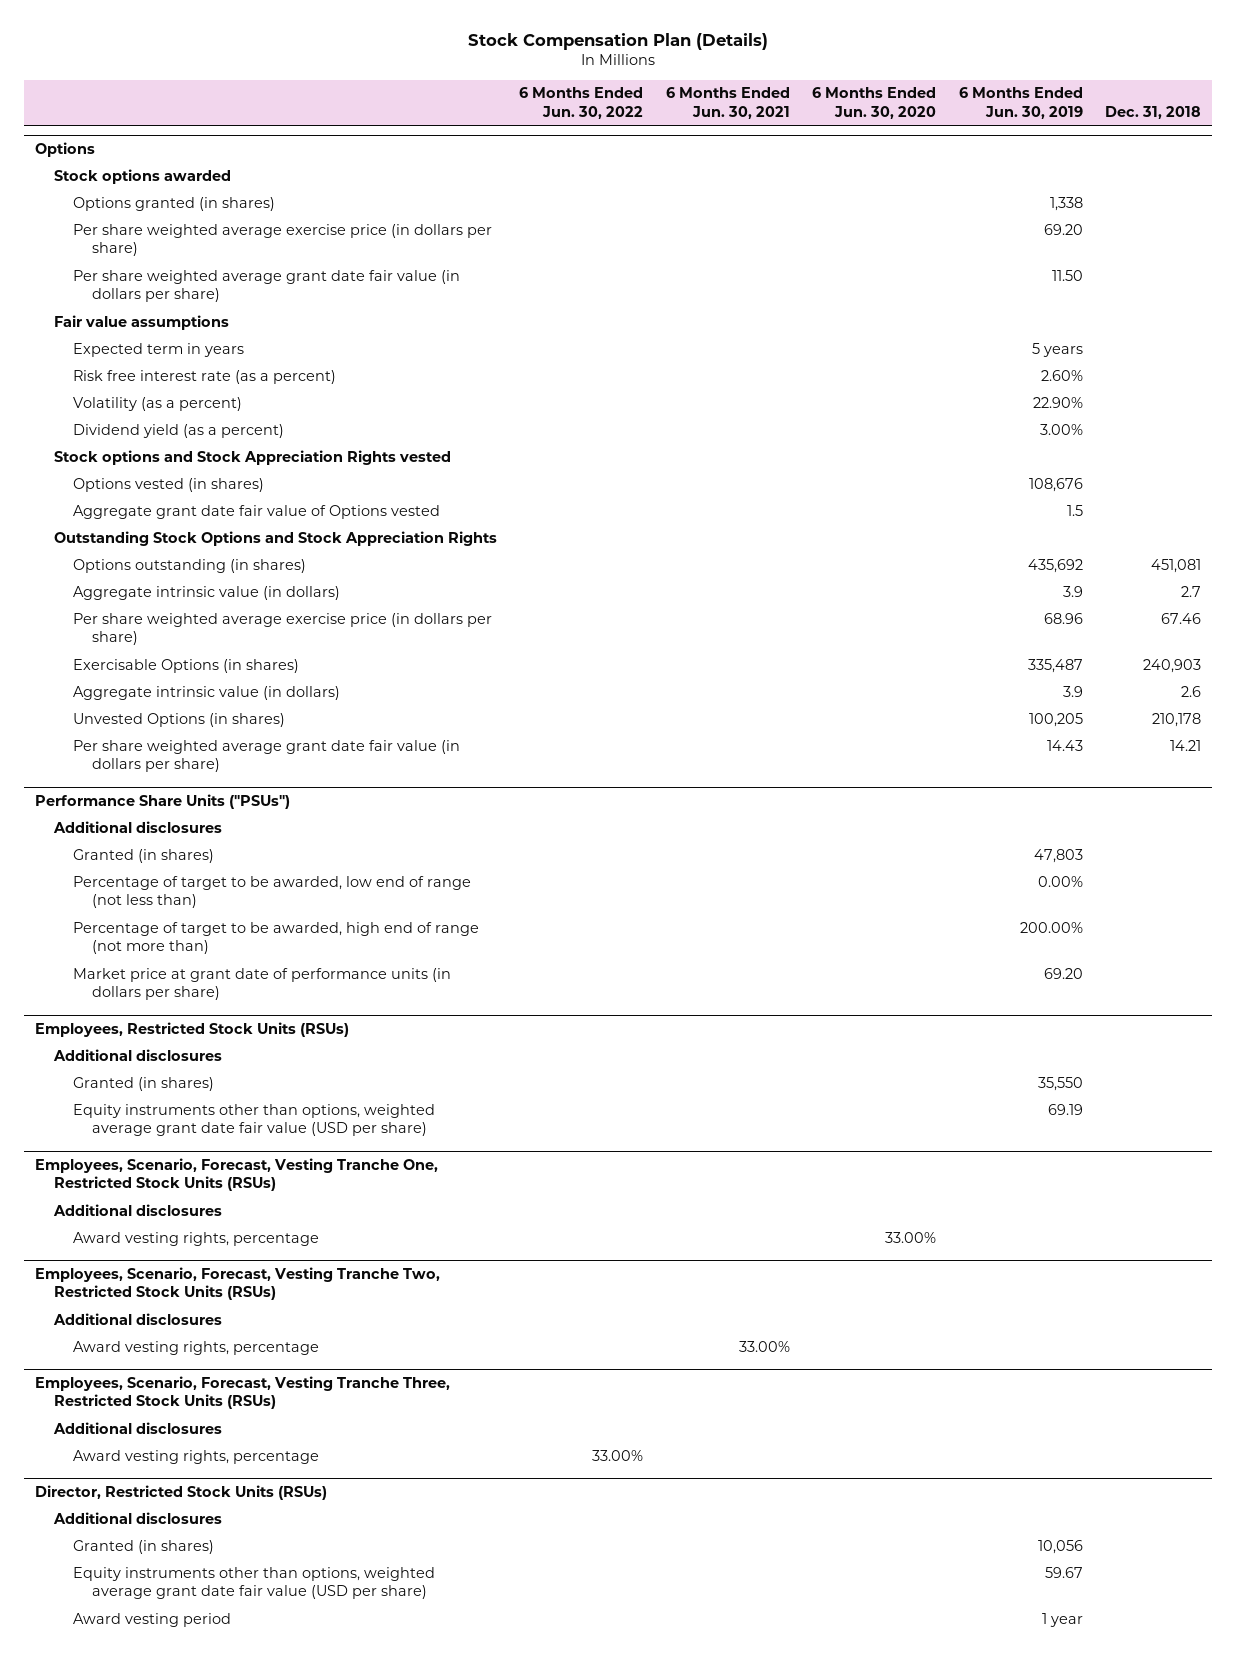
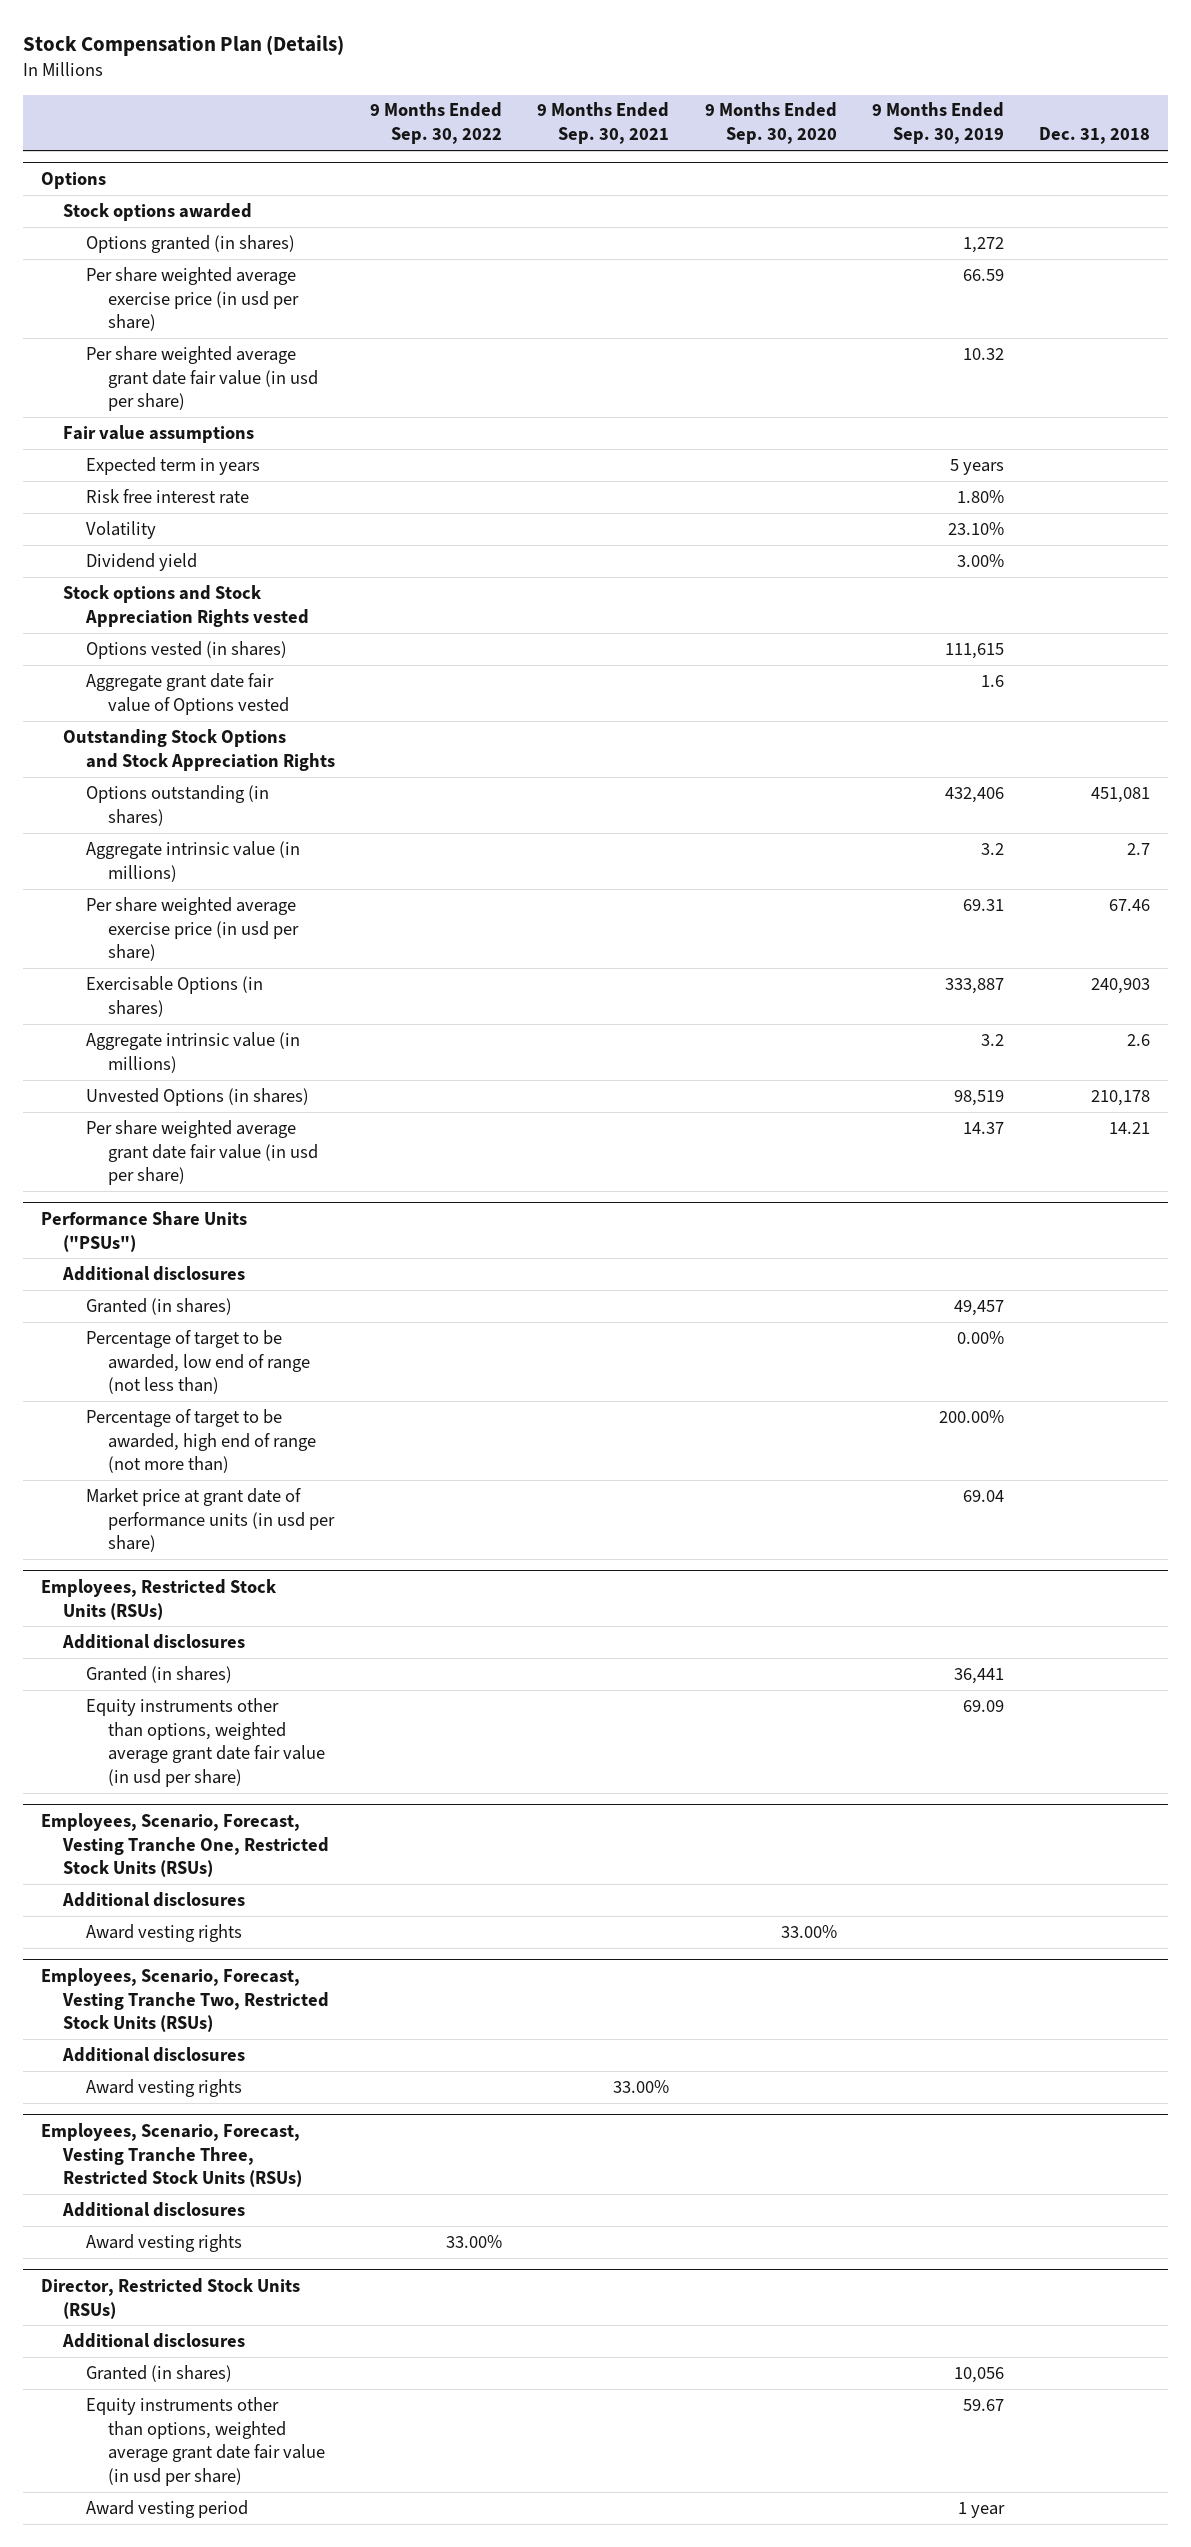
- | 6 Months Ended Jun. 30, 2022 | 6 Months Ended Jun. 30, 2021 | 6 Months Ended Jun. 30, 2020 | 6 Months Ended Jun. 30, 2019 | Dec. 31, 2018
+ | 9 Months Ended Sep. 30, 2022 | 9 Months Ended Sep. 30, 2021 | 9 Months Ended Sep. 30, 2020 | 9 Months Ended Sep. 30, 2019 | Dec. 31, 2018
@ Options
- Per share weighted average exercise price (in dollars per share) | | | | 69.20 |
- Per share weighted average grant date fair value (in dollars per share) | | | | 11.50 |
+ Per share weighted average exercise price (in usd per share) | | | | 66.59 |
+ Per share weighted average grant date fair value (in usd per share) | | | | 10.32 |
- Risk free interest rate (as a percent) | | | | 2.60% |
- Volatility (as a percent) | | | | 22.90% |
- Dividend yield (as a percent) | | | | 3.00% |
+ Risk free interest rate | | | | 1.80% |
+ Volatility | | | | 23.10% |
+ Dividend yield | | | | 3.00% |
- Aggregate intrinsic value (in dollars) | | | | 3.9 | 2.7
- Per share weighted average exercise price (in dollars per share) | | | | 68.96 | 67.46
+ Aggregate intrinsic value (in millions) | | | | 3.2 | 2.7
+ Per share weighted average exercise price (in usd per share) | | | | 69.31 | 67.46
- Aggregate intrinsic value (in dollars) | | | | 3.9 | 2.6
+ Aggregate intrinsic value (in millions) | | | | 3.2 | 2.6
- Per share weighted average grant date fair value (in dollars per share) | | | | 14.43 | 14.21
+ Per share weighted average grant date fair value (in usd per share) | | | | 14.37 | 14.21
@ Performance Share Units ("PSUs")
- Market price at grant date of performance units (in dollars per share) | | | | 69.20 |
+ Market price at grant date of performance units (in usd per share) | | | | 69.04 |
@ Employees, Restricted Stock Units (RSUs)
- Equity instruments other than options, weighted average grant date fair value (USD per share) | | | | 69.19 |
+ Equity instruments other than options, weighted average grant date fair value (in usd per share) | | | | 69.09 |
@ Employees, Scenario, Forecast, Vesting Tranche One, Restricted Stock Units (RSUs)
- Award vesting rights, percentage | | | 33.00% | |
+ Award vesting rights | | | 33.00% | |
@ Employees, Scenario, Forecast, Vesting Tranche Two, Restricted Stock Units (RSUs)
- Award vesting rights, percentage | | 33.00% | | |
+ Award vesting rights | | 33.00% | | |
@ Employees, Scenario, Forecast, Vesting Tranche Three, Restricted Stock Units (RSUs)
- Award vesting rights, percentage | 33.00% | | | |
+ Award vesting rights | 33.00% | | | |
@ Director, Restricted Stock Units (RSUs)
- Equity instruments other than options, weighted average grant date fair value (USD per share) | | | | 59.67 |
+ Equity instruments other than options, weighted average grant date fair value (in usd per share) | | | | 59.67 |

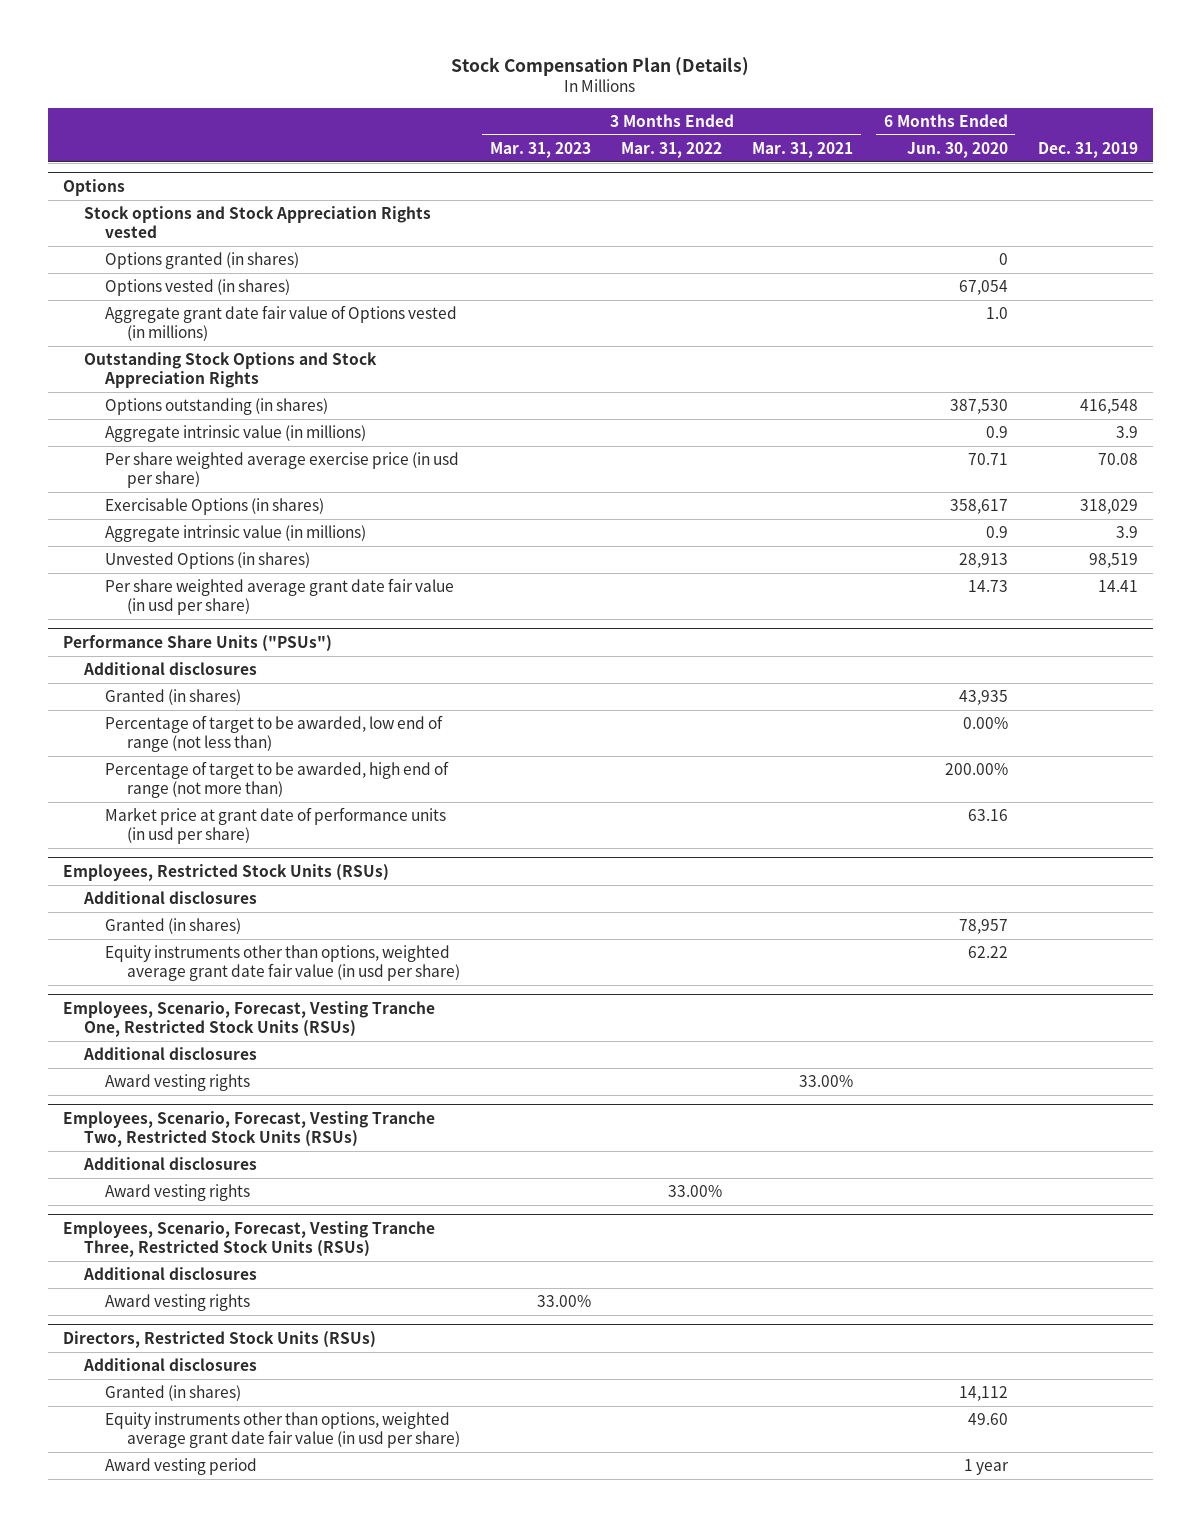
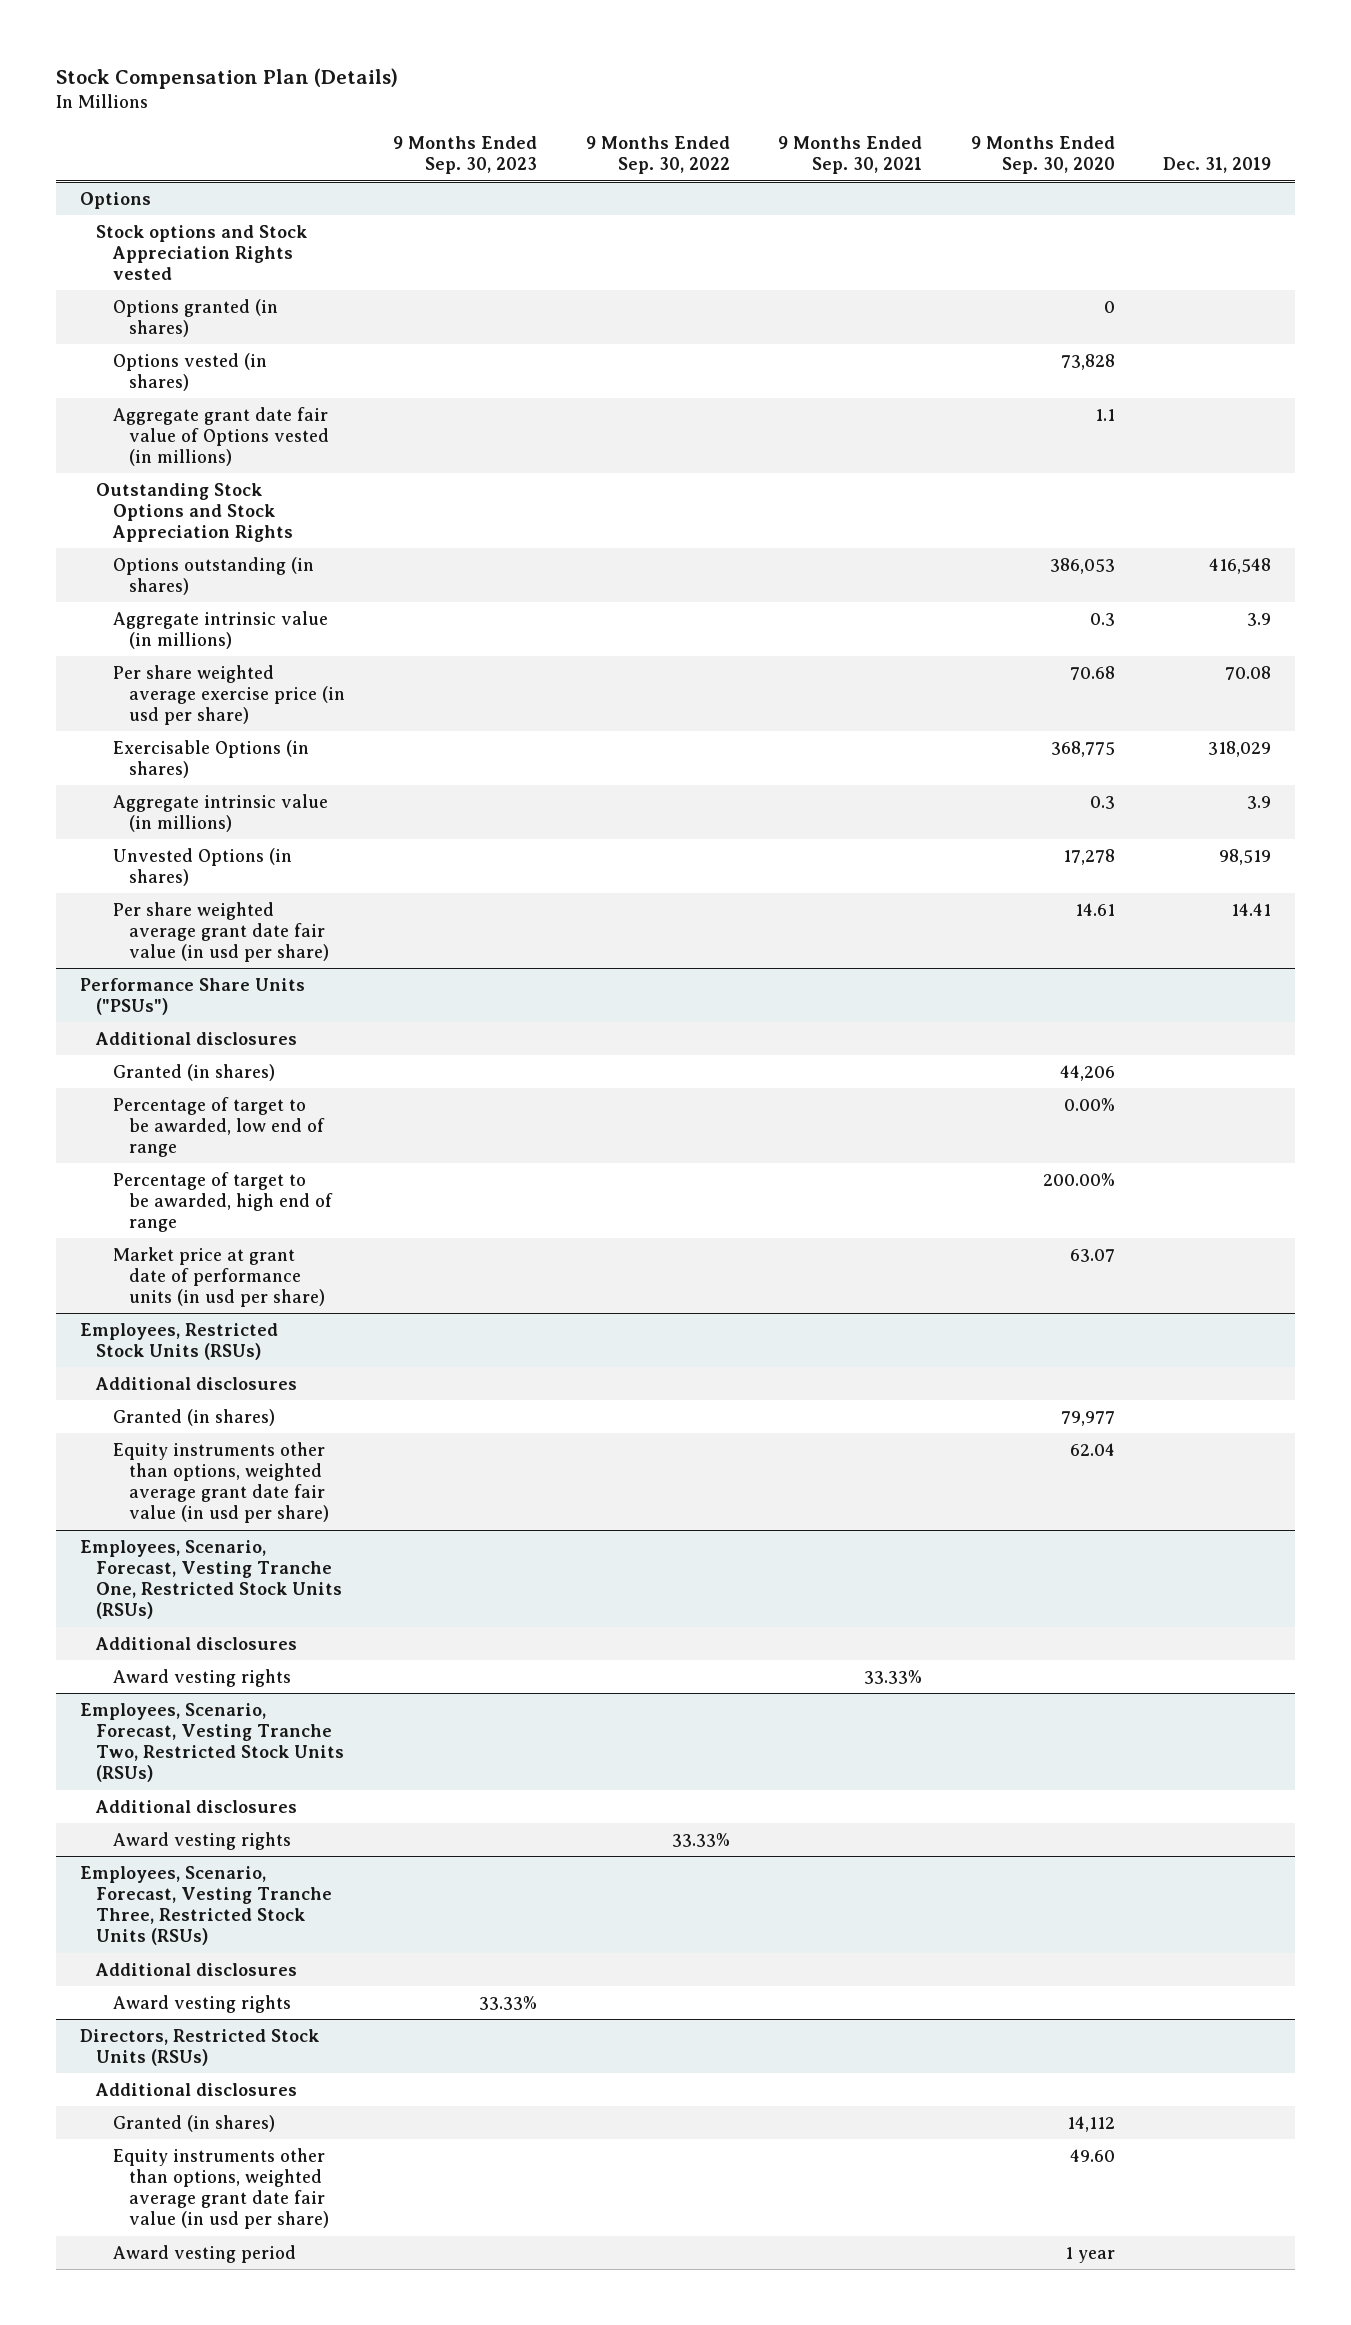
- | 3 Months Ended Mar. 31, 2023 | 3 Months Ended Mar. 31, 2022 | 3 Months Ended Mar. 31, 2021 | 6 Months Ended Jun. 30, 2020 | Dec. 31, 2019
+ | 9 Months Ended Sep. 30, 2023 | 9 Months Ended Sep. 30, 2022 | 9 Months Ended Sep. 30, 2021 | 9 Months Ended Sep. 30, 2020 | Dec. 31, 2019
@ Performance Share Units ("PSUs")
- Percentage of target to be awarded, low end of range (not less than) | | | | 0.00% |
- Percentage of target to be awarded, high end of range (not more than) | | | | 200.00% |
+ Percentage of target to be awarded, low end of range | | | | 0.00% |
+ Percentage of target to be awarded, high end of range | | | | 200.00% |

